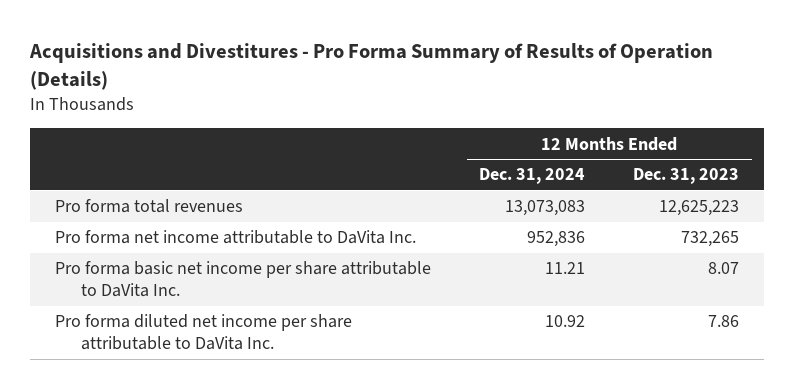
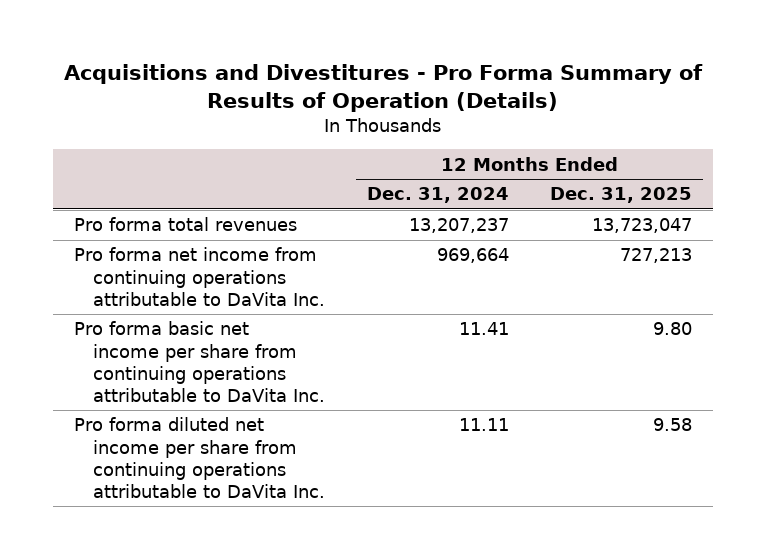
- | 12 Months Ended Dec. 31, 2024 | 12 Months Ended Dec. 31, 2023
+ | 12 Months Ended Dec. 31, 2024 | 12 Months Ended Dec. 31, 2025
- Pro forma total revenues | 13,073,083 | 12,625,223
- Pro forma net income attributable to DaVita Inc. | 952,836 | 732,265
- Pro forma basic net income per share attributable to DaVita Inc. | 11.21 | 8.07
- Pro forma diluted net income per share attributable to DaVita Inc. | 10.92 | 7.86
+ Pro forma total revenues | 13,207,237 | 13,723,047
+ Pro forma net income from continuing operations attributable to DaVita Inc. | 969,664 | 727,213
+ Pro forma basic net income per share from continuing operations attributable to DaVita Inc. | 11.41 | 9.80
+ Pro forma diluted net income per share from continuing operations attributable to DaVita Inc. | 11.11 | 9.58

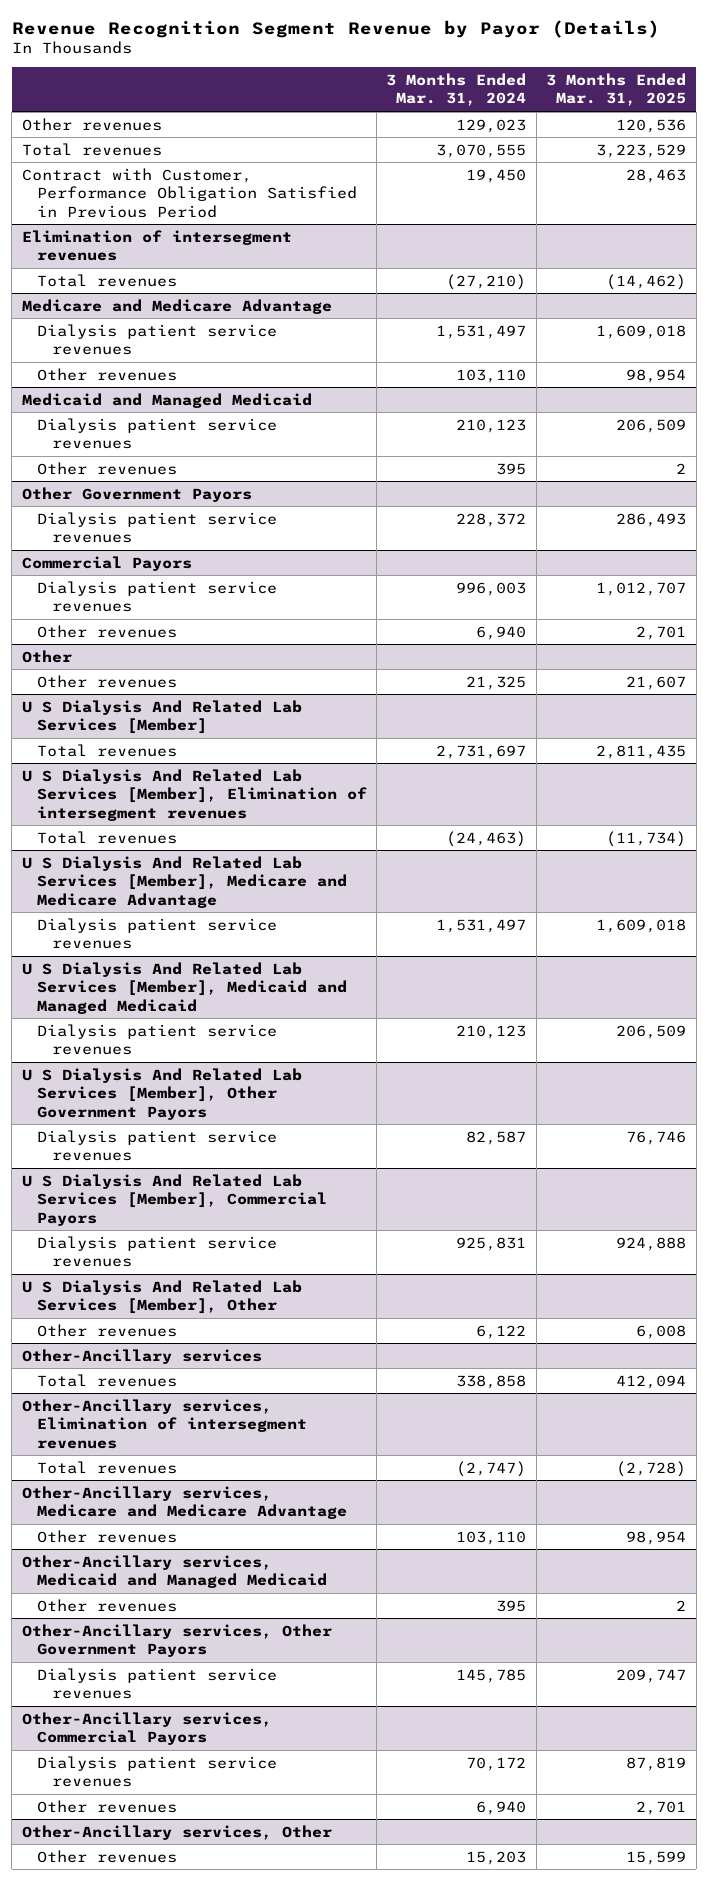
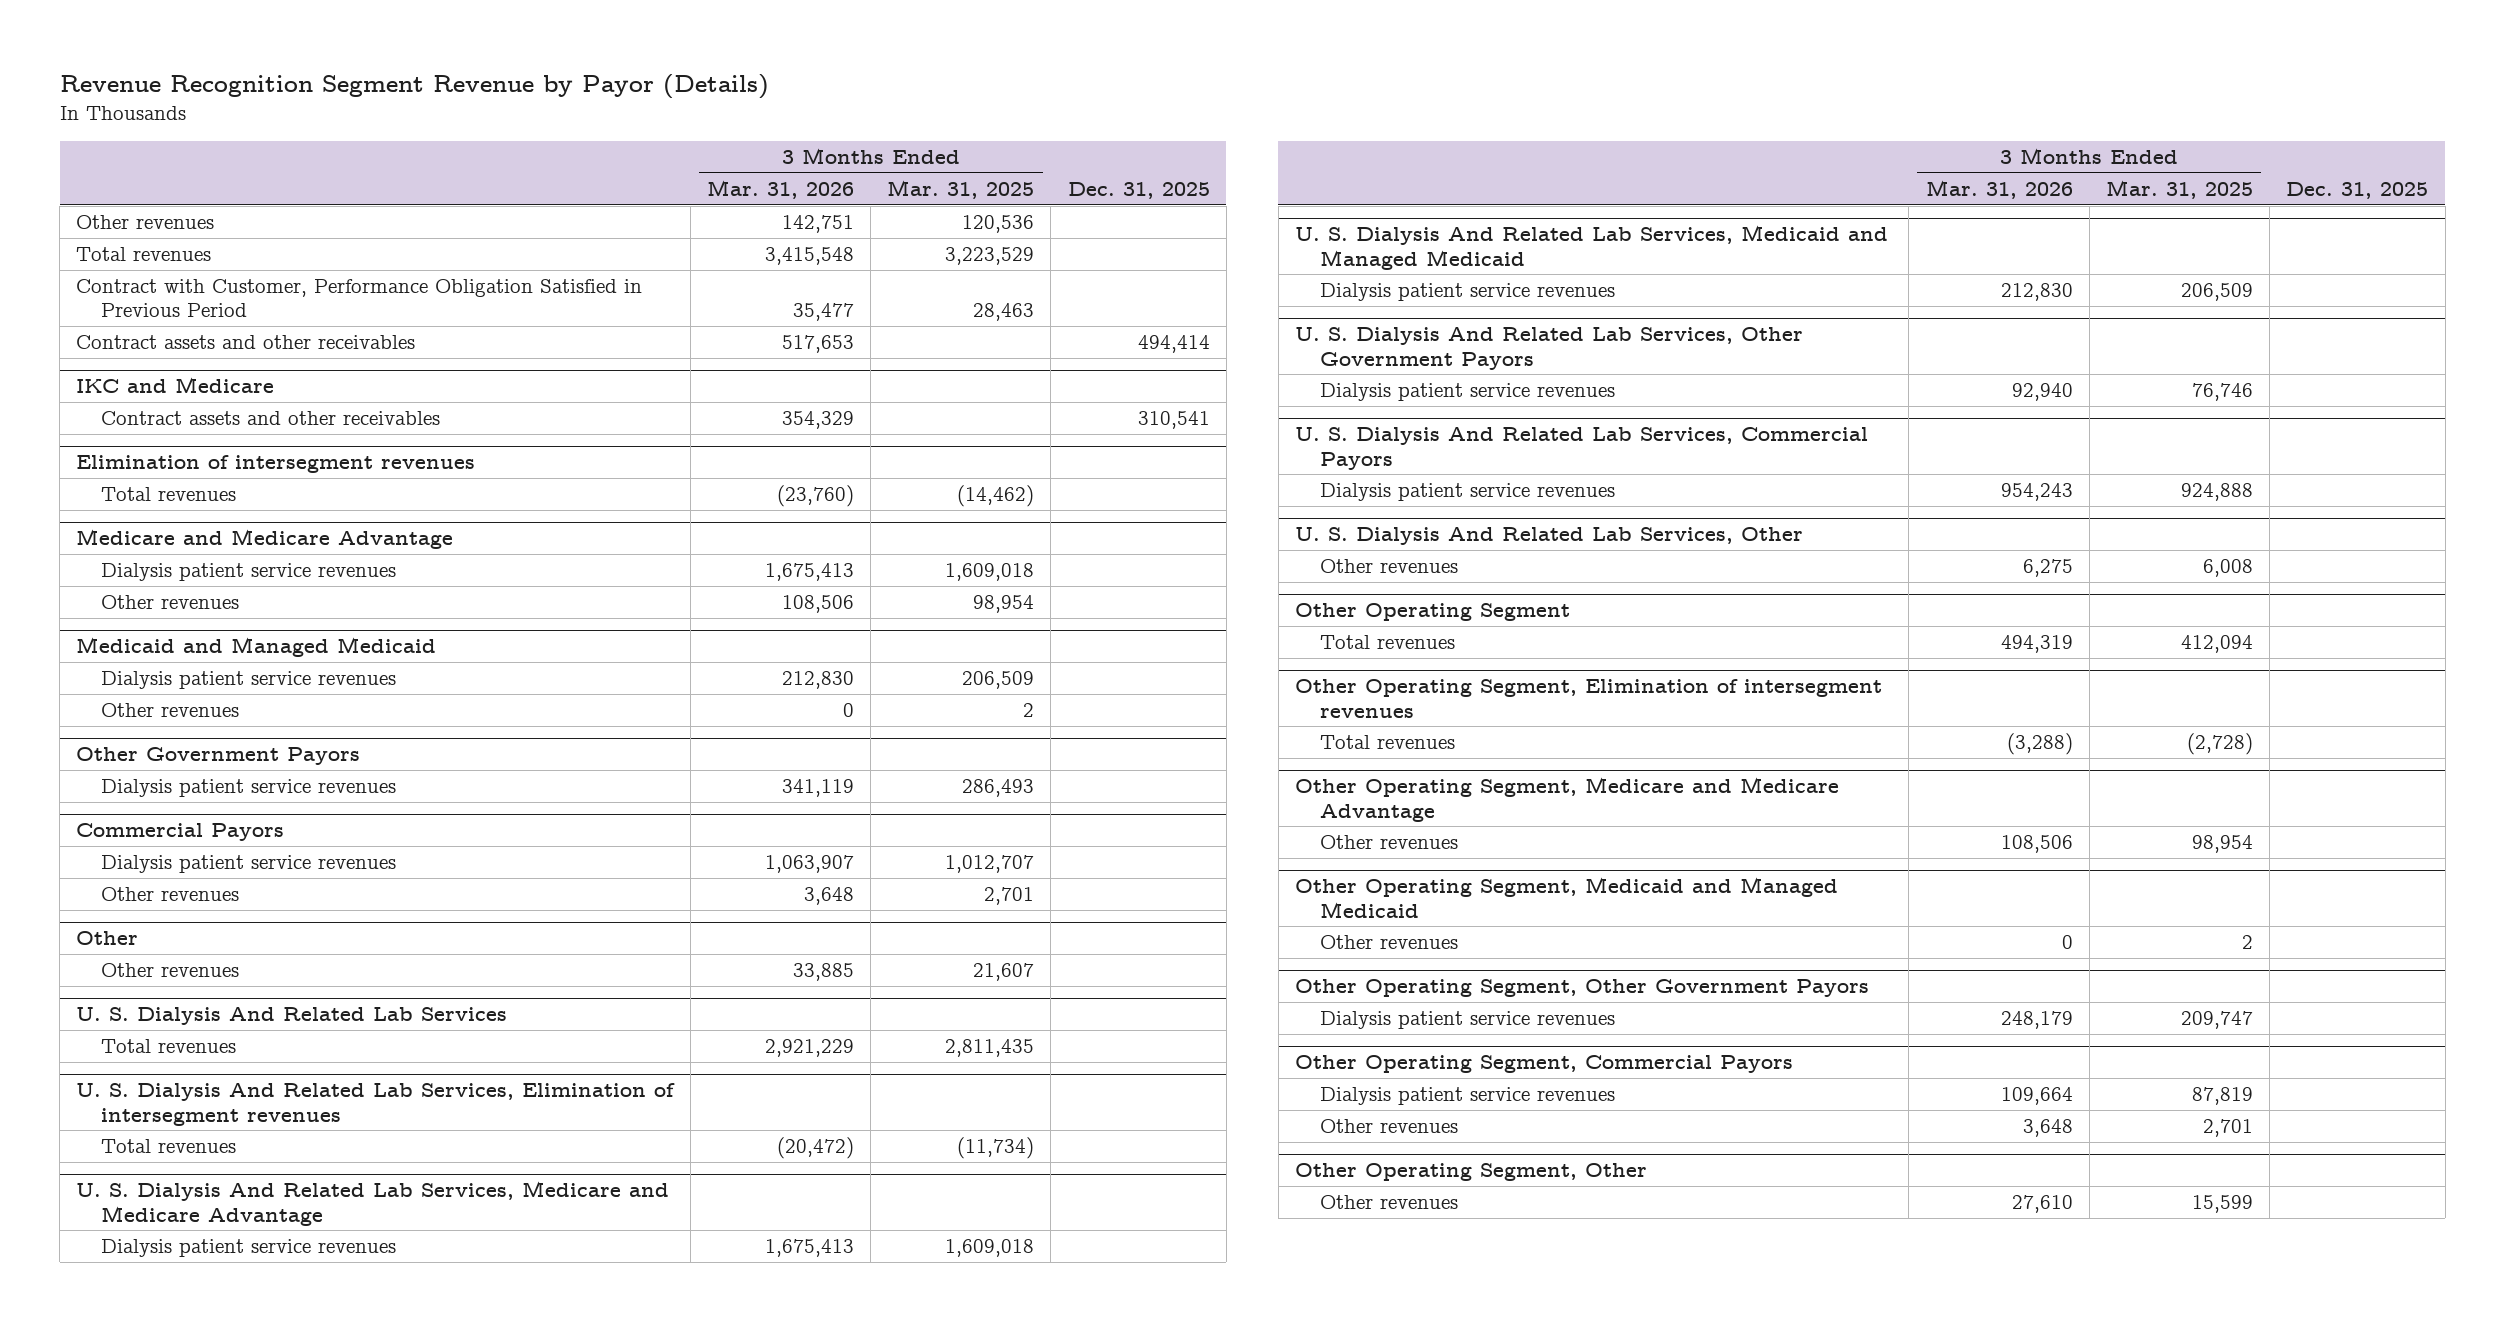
- | 3 Months Ended Mar. 31, 2024 | 3 Months Ended Mar. 31, 2025
+ | 3 Months Ended Mar. 31, 2026 | 3 Months Ended Mar. 31, 2025 | Dec. 31, 2025
+ Contract assets and other receivables | 517,653 | | 494,414
+ IKC and Medicare
+ Contract assets and other receivables | 354,329 | | 310,541
- U S Dialysis And Related Lab Services [Member]
+ U. S. Dialysis And Related Lab Services
- U S Dialysis And Related Lab Services [Member], Elimination of intersegment revenues
+ U. S. Dialysis And Related Lab Services, Elimination of intersegment revenues
- U S Dialysis And Related Lab Services [Member], Medicare and Medicare Advantage
+ U. S. Dialysis And Related Lab Services, Medicare and Medicare Advantage
- U S Dialysis And Related Lab Services [Member], Medicaid and Managed Medicaid
+ U. S. Dialysis And Related Lab Services, Medicaid and Managed Medicaid
- U S Dialysis And Related Lab Services [Member], Other Government Payors
+ U. S. Dialysis And Related Lab Services, Other Government Payors
- U S Dialysis And Related Lab Services [Member], Commercial Payors
+ U. S. Dialysis And Related Lab Services, Commercial Payors
- U S Dialysis And Related Lab Services [Member], Other
+ U. S. Dialysis And Related Lab Services, Other
- Other-Ancillary services
+ Other Operating Segment
- Other-Ancillary services, Elimination of intersegment revenues
+ Other Operating Segment, Elimination of intersegment revenues
- Other-Ancillary services, Medicare and Medicare Advantage
+ Other Operating Segment, Medicare and Medicare Advantage
- Other-Ancillary services, Medicaid and Managed Medicaid
+ Other Operating Segment, Medicaid and Managed Medicaid
- Other-Ancillary services, Other Government Payors
+ Other Operating Segment, Other Government Payors
- Other-Ancillary services, Commercial Payors
+ Other Operating Segment, Commercial Payors
- Other-Ancillary services, Other
+ Other Operating Segment, Other

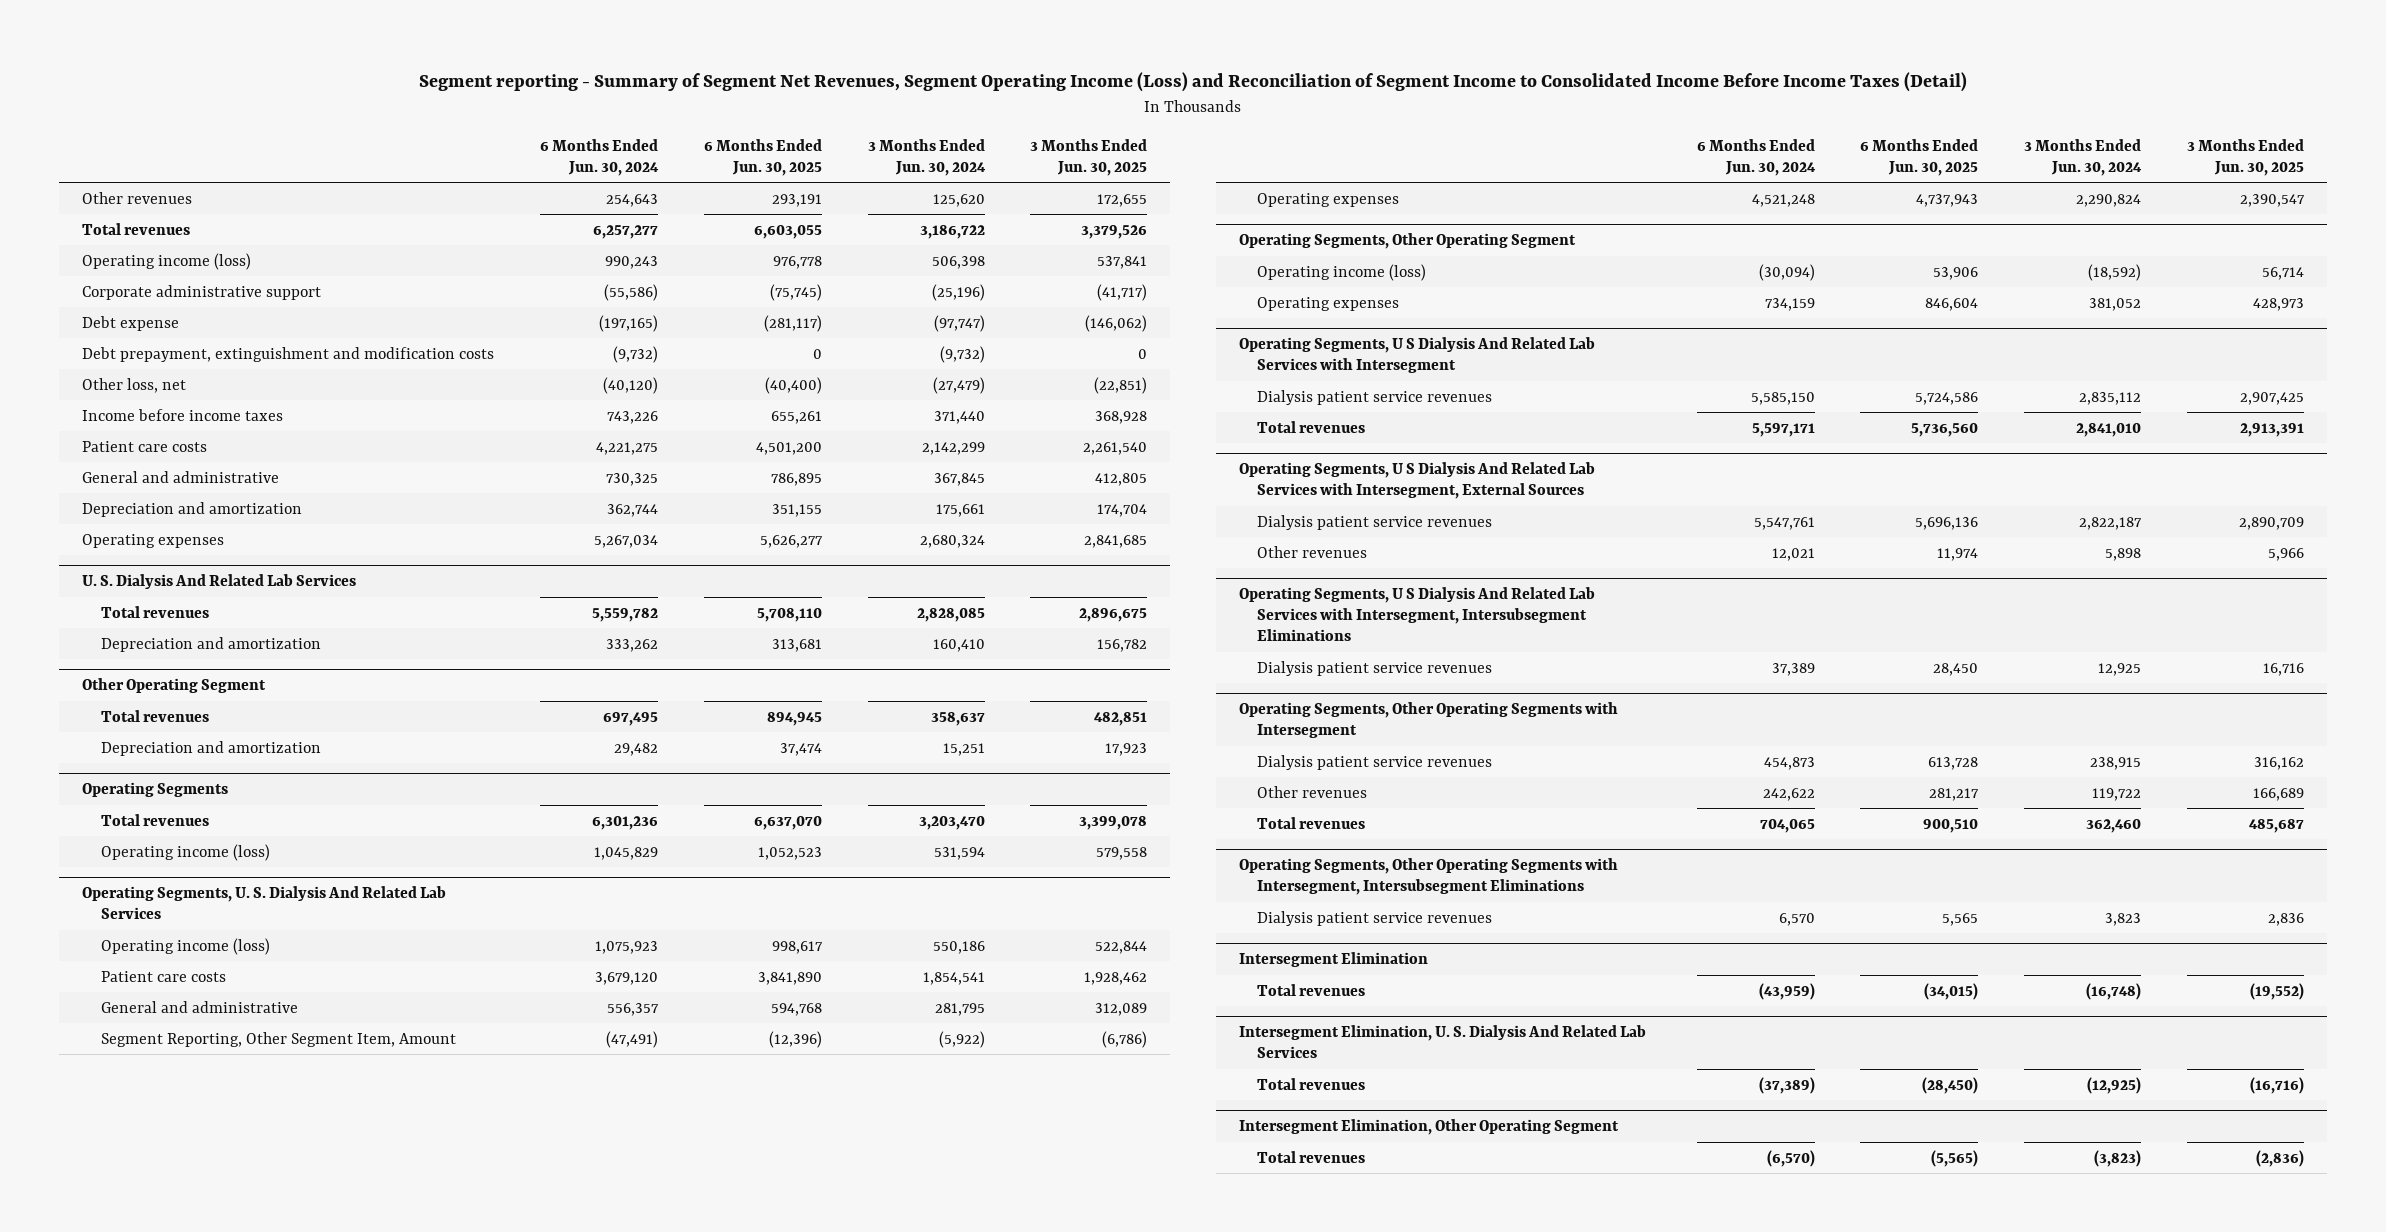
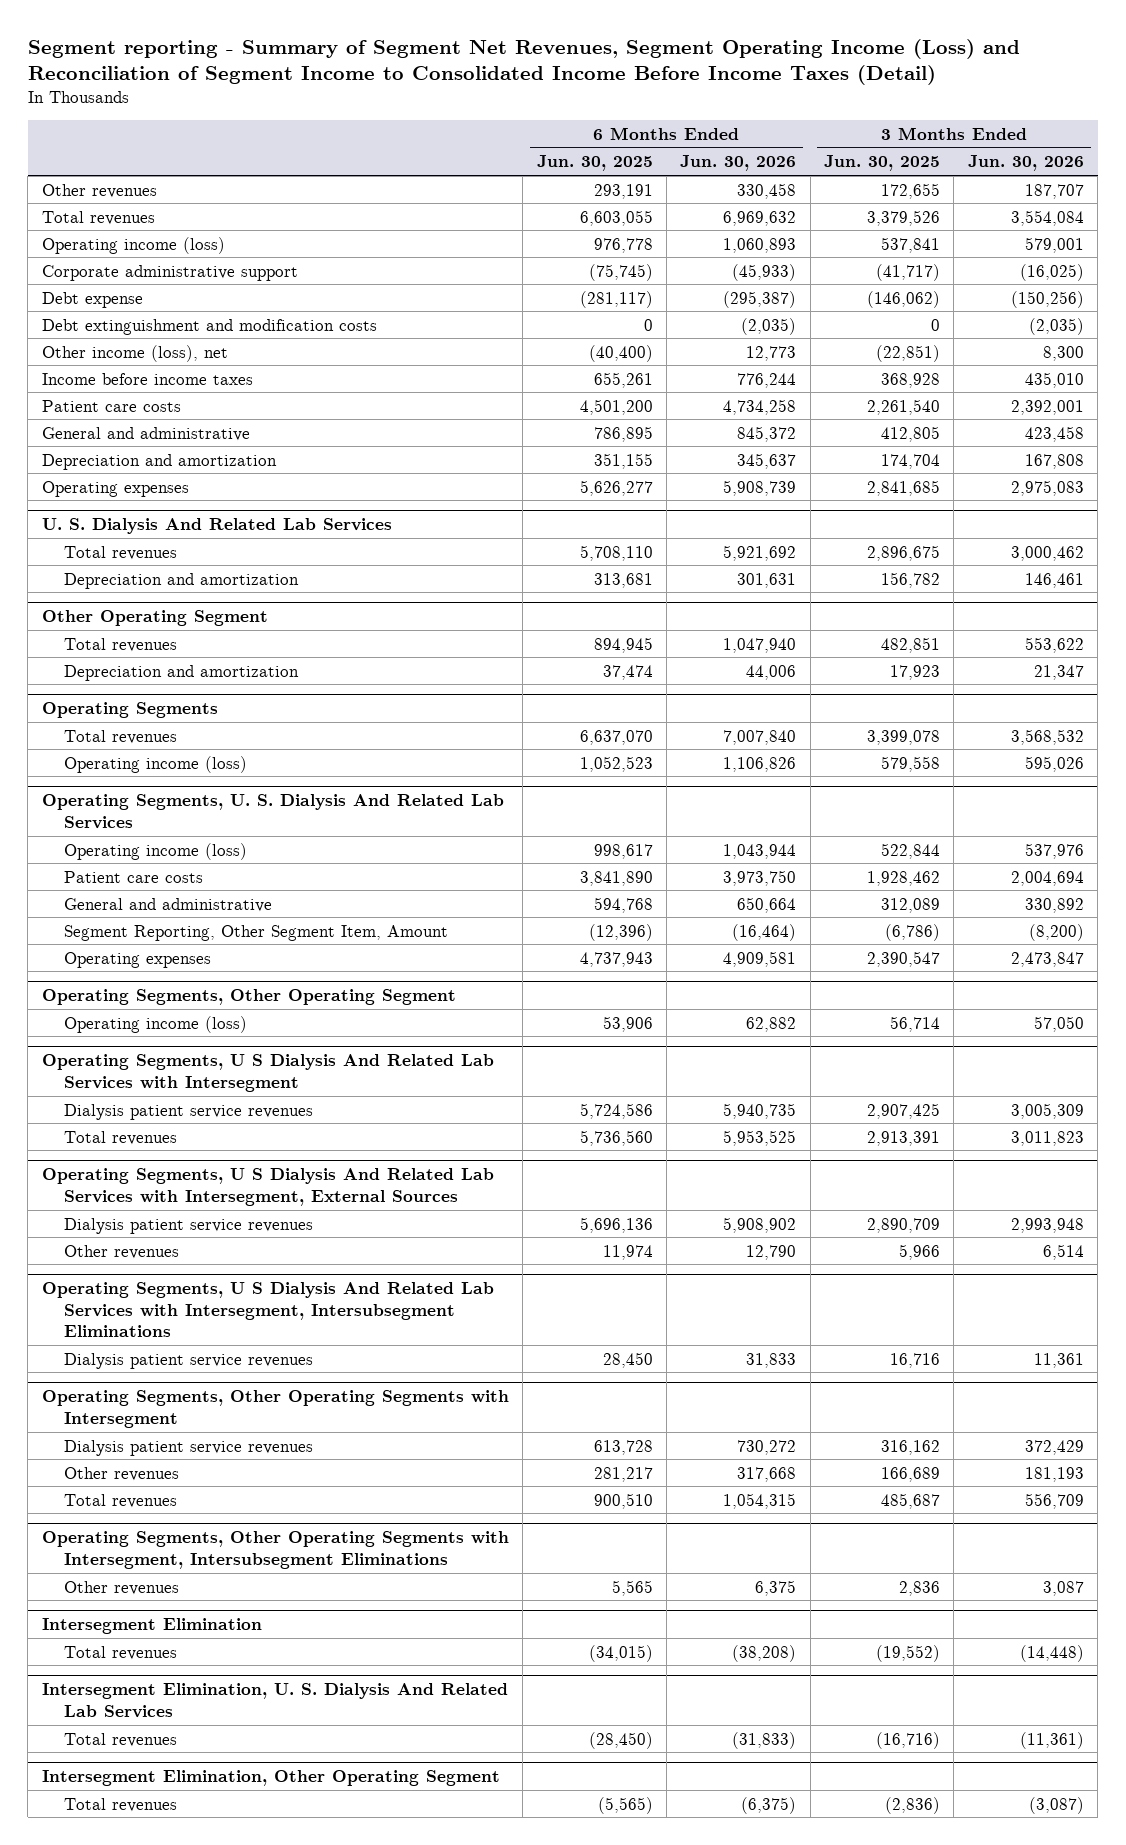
- | 6 Months Ended Jun. 30, 2024 | 6 Months Ended Jun. 30, 2025 | 3 Months Ended Jun. 30, 2024 | 3 Months Ended Jun. 30, 2025
+ | 6 Months Ended Jun. 30, 2025 | 6 Months Ended Jun. 30, 2026 | 3 Months Ended Jun. 30, 2025 | 3 Months Ended Jun. 30, 2026
- Debt prepayment, extinguishment and modification costs | (9,732) | 0 | (9,732) | 0
- Other loss, net | (40,120) | (40,400) | (27,479) | (22,851)
+ Debt extinguishment and modification costs | 0 | (2,035) | 0 | (2,035)
+ Other income (loss), net | (40,400) | 12,773 | (22,851) | 8,300
@ Operating Segments, Other Operating Segment
- Operating expenses | 734,159 | 846,604 | 381,052 | 428,973
@ Operating Segments, Other Operating Segments with Intersegment, Intersubsegment Eliminations
- Dialysis patient service revenues | 6,570 | 5,565 | 3,823 | 2,836
+ Other revenues | 5,565 | 6,375 | 2,836 | 3,087

